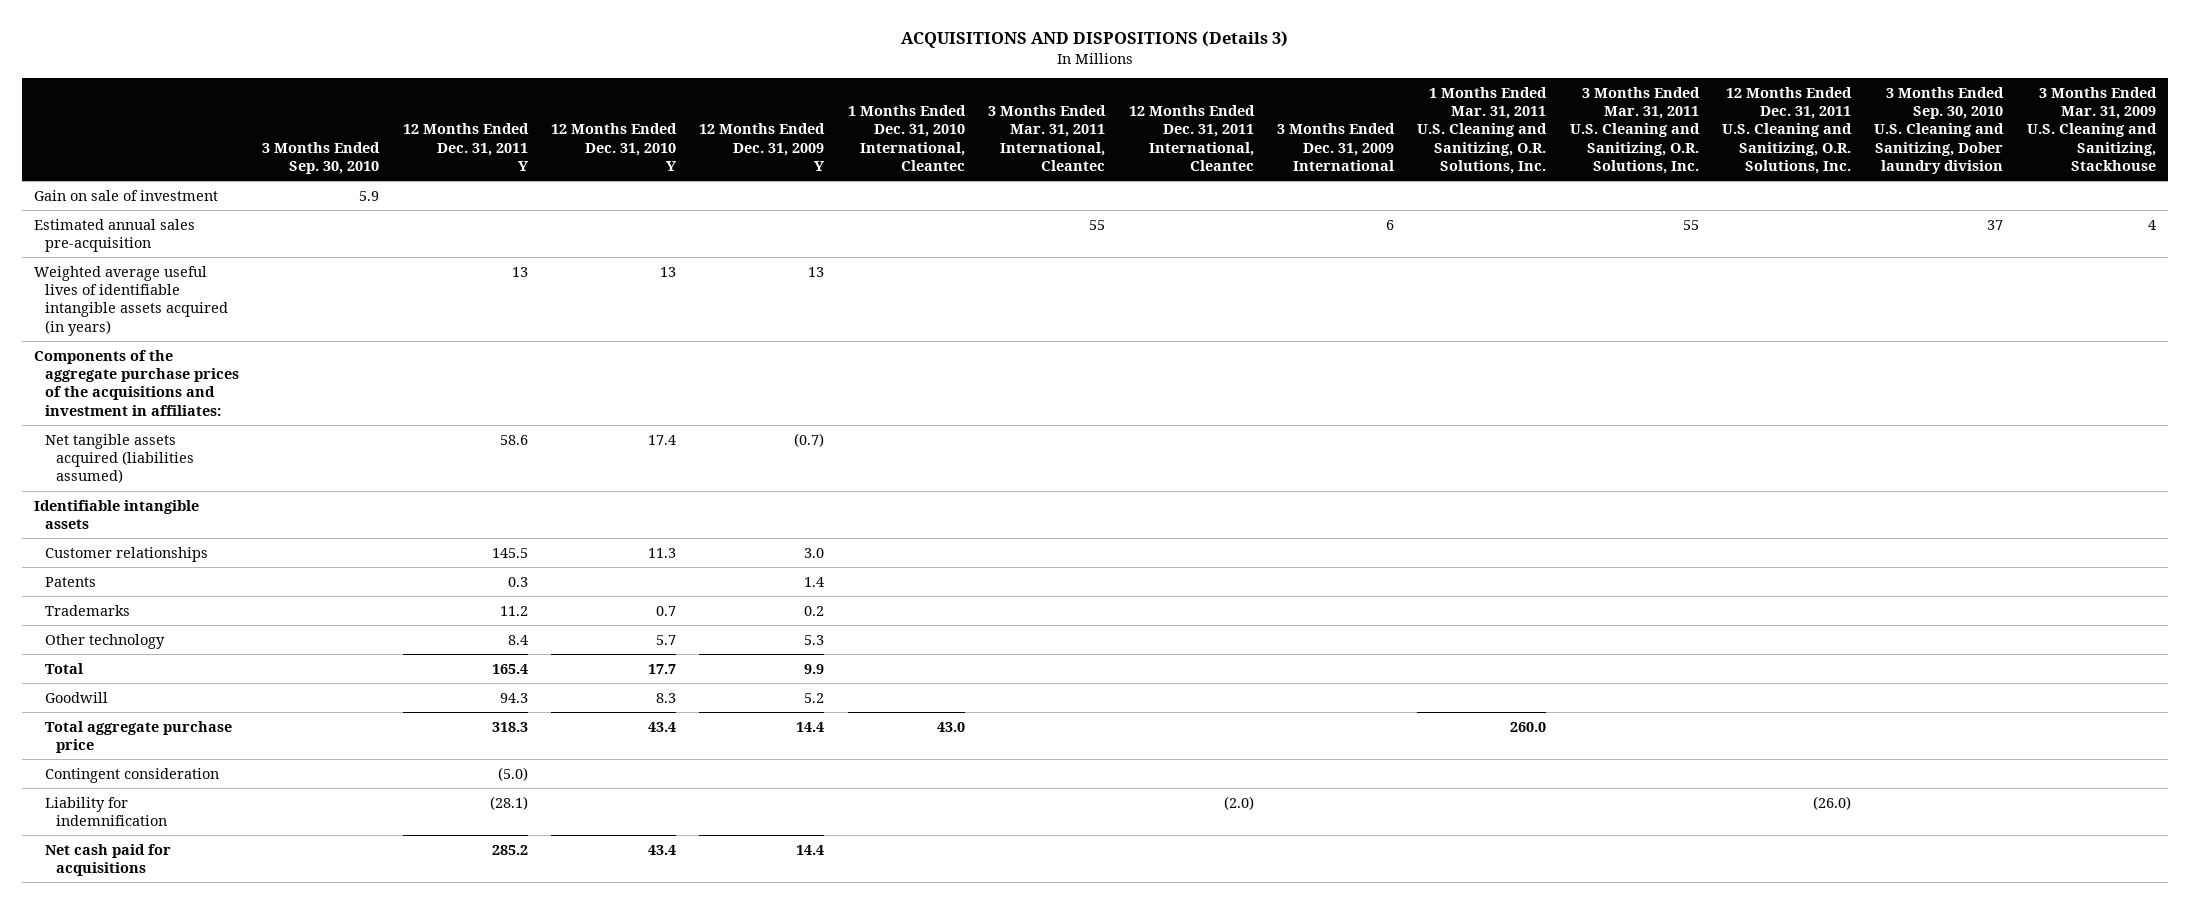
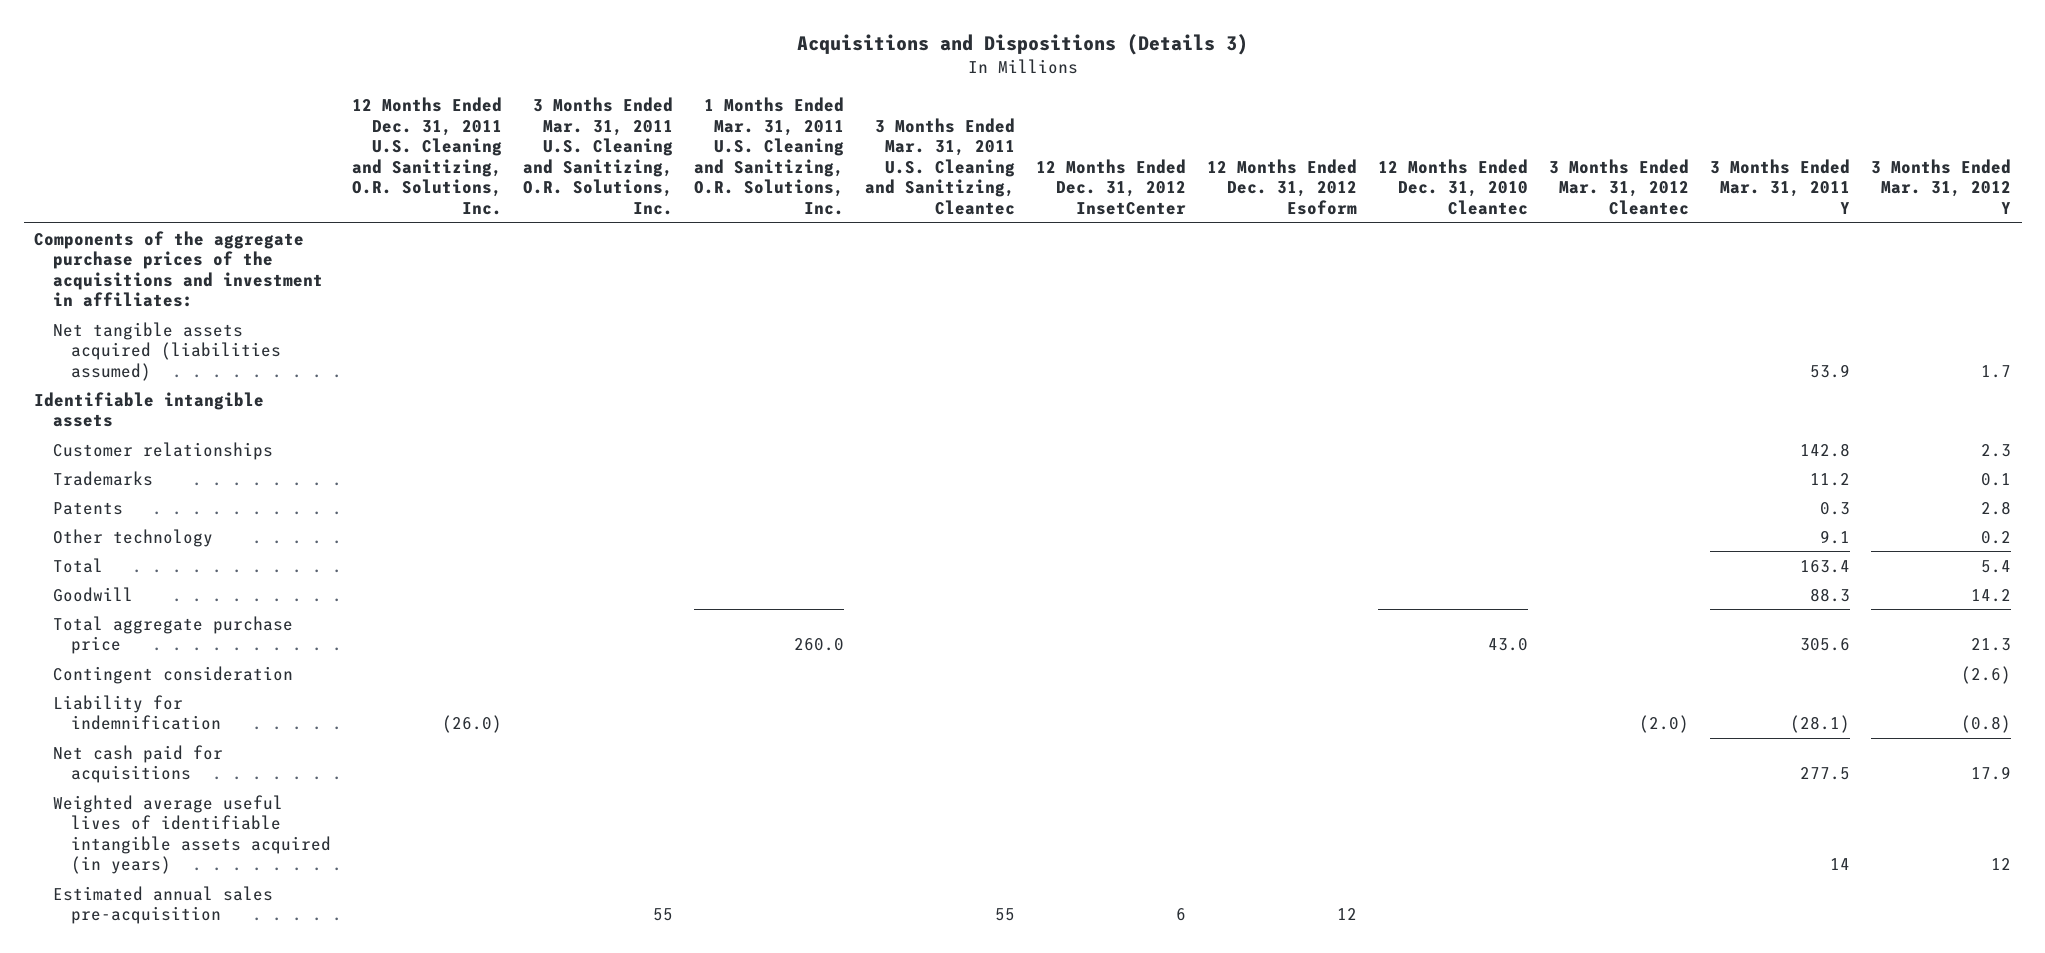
- ACQUISITIONS AND DISPOSITIONS (Details 3)
+ Acquisitions and Dispositions (Details 3)
- | 3 Months Ended Sep. 30, 2010 | 12 Months Ended Dec. 31, 2011 Y | 12 Months Ended Dec. 31, 2010 Y | 12 Months Ended Dec. 31, 2009 Y | 1 Months Ended Dec. 31, 2010 International, Cleantec | 3 Months Ended Mar. 31, 2011 International, Cleantec | 12 Months Ended Dec. 31, 2011 International, Cleantec | 3 Months Ended Dec. 31, 2009 International | 1 Months Ended Mar. 31, 2011 U.S. Cleaning and Sanitizing, O.R. Solutions, Inc. | 3 Months Ended Mar. 31, 2011 U.S. Cleaning and Sanitizing, O.R. Solutions, Inc. | 12 Months Ended Dec. 31, 2011 U.S. Cleaning and Sanitizing, O.R. Solutions, Inc. | 3 Months Ended Sep. 30, 2010 U.S. Cleaning and Sanitizing, Dober laundry division | 3 Months Ended Mar. 31, 2009 U.S. Cleaning and Sanitizing, Stackhouse
+ | 12 Months Ended Dec. 31, 2011 U.S. Cleaning and Sanitizing, O.R. Solutions, Inc. | 3 Months Ended Mar. 31, 2011 U.S. Cleaning and Sanitizing, O.R. Solutions, Inc. | 1 Months Ended Mar. 31, 2011 U.S. Cleaning and Sanitizing, O.R. Solutions, Inc. | 3 Months Ended Mar. 31, 2011 U.S. Cleaning and Sanitizing, Cleantec | 12 Months Ended Dec. 31, 2012 InsetCenter | 12 Months Ended Dec. 31, 2012 Esoform | 12 Months Ended Dec. 31, 2010 Cleantec | 3 Months Ended Mar. 31, 2012 Cleantec | 3 Months Ended Mar. 31, 2011 Y | 3 Months Ended Mar. 31, 2012 Y
- Gain on sale of investment | 5.9 | | | | | | | | | | | |
moved down: Patents | | | | | | | | | 0.3 | 2.8
moved down: Weighted average useful lives of identifiable intangible assets acquired (in years) | | | | | | | | | 14 | 12
moved down: Estimated annual sales pre-acquisition | | 55 | | 55 | 6 | 12 | | | |

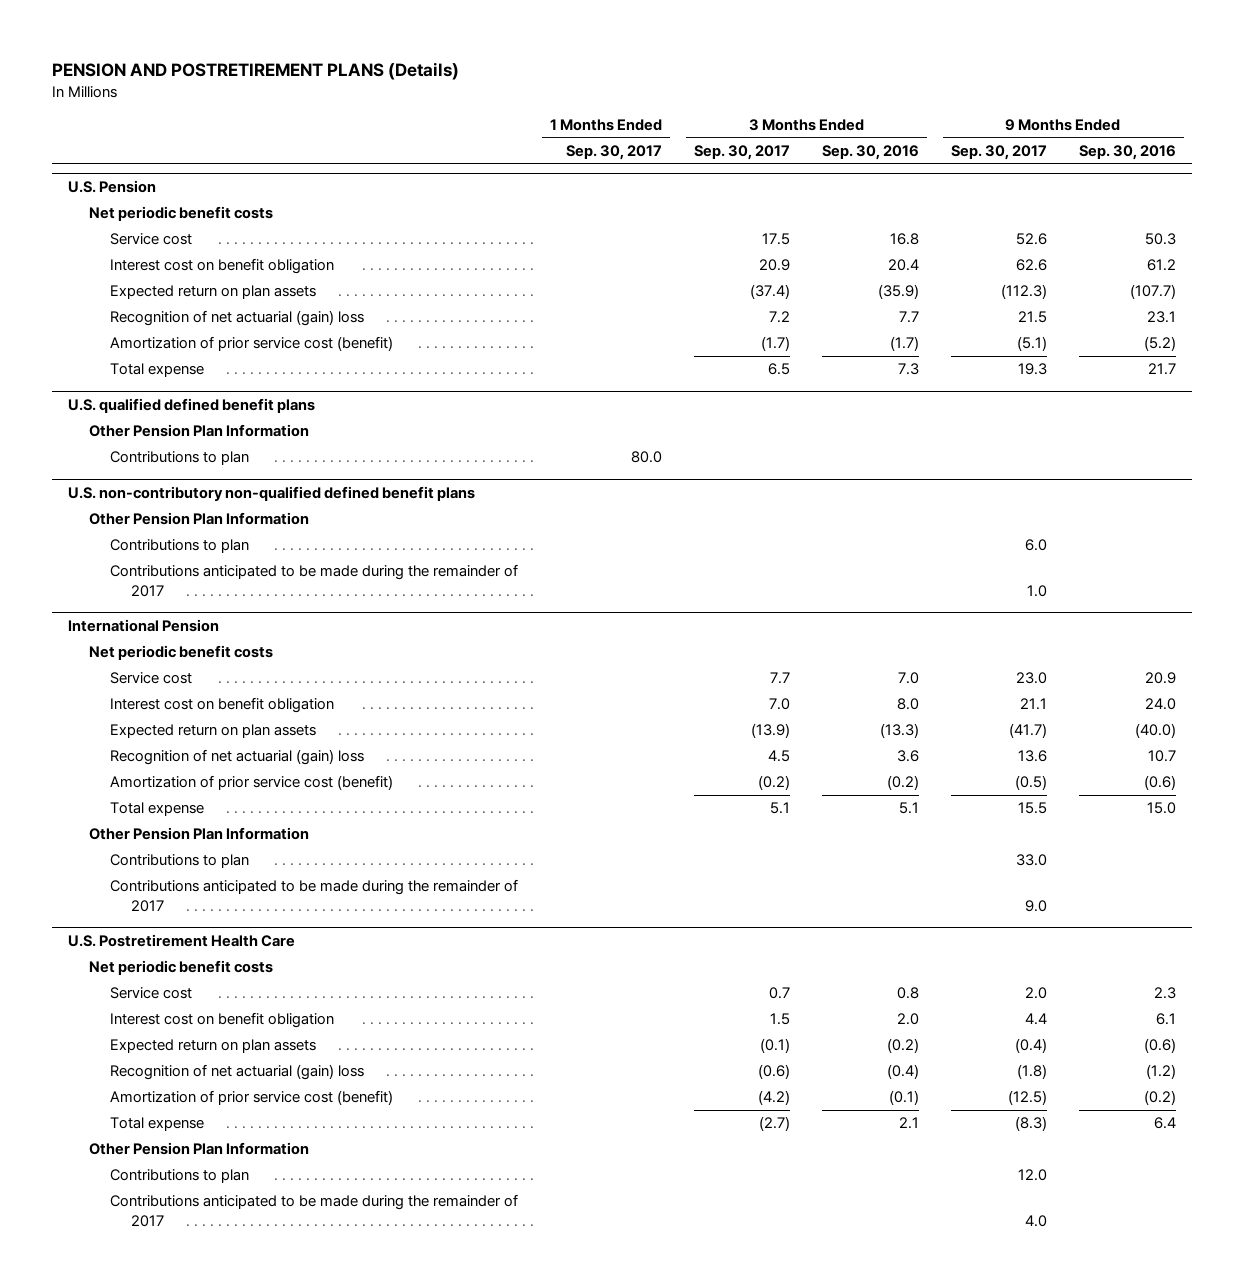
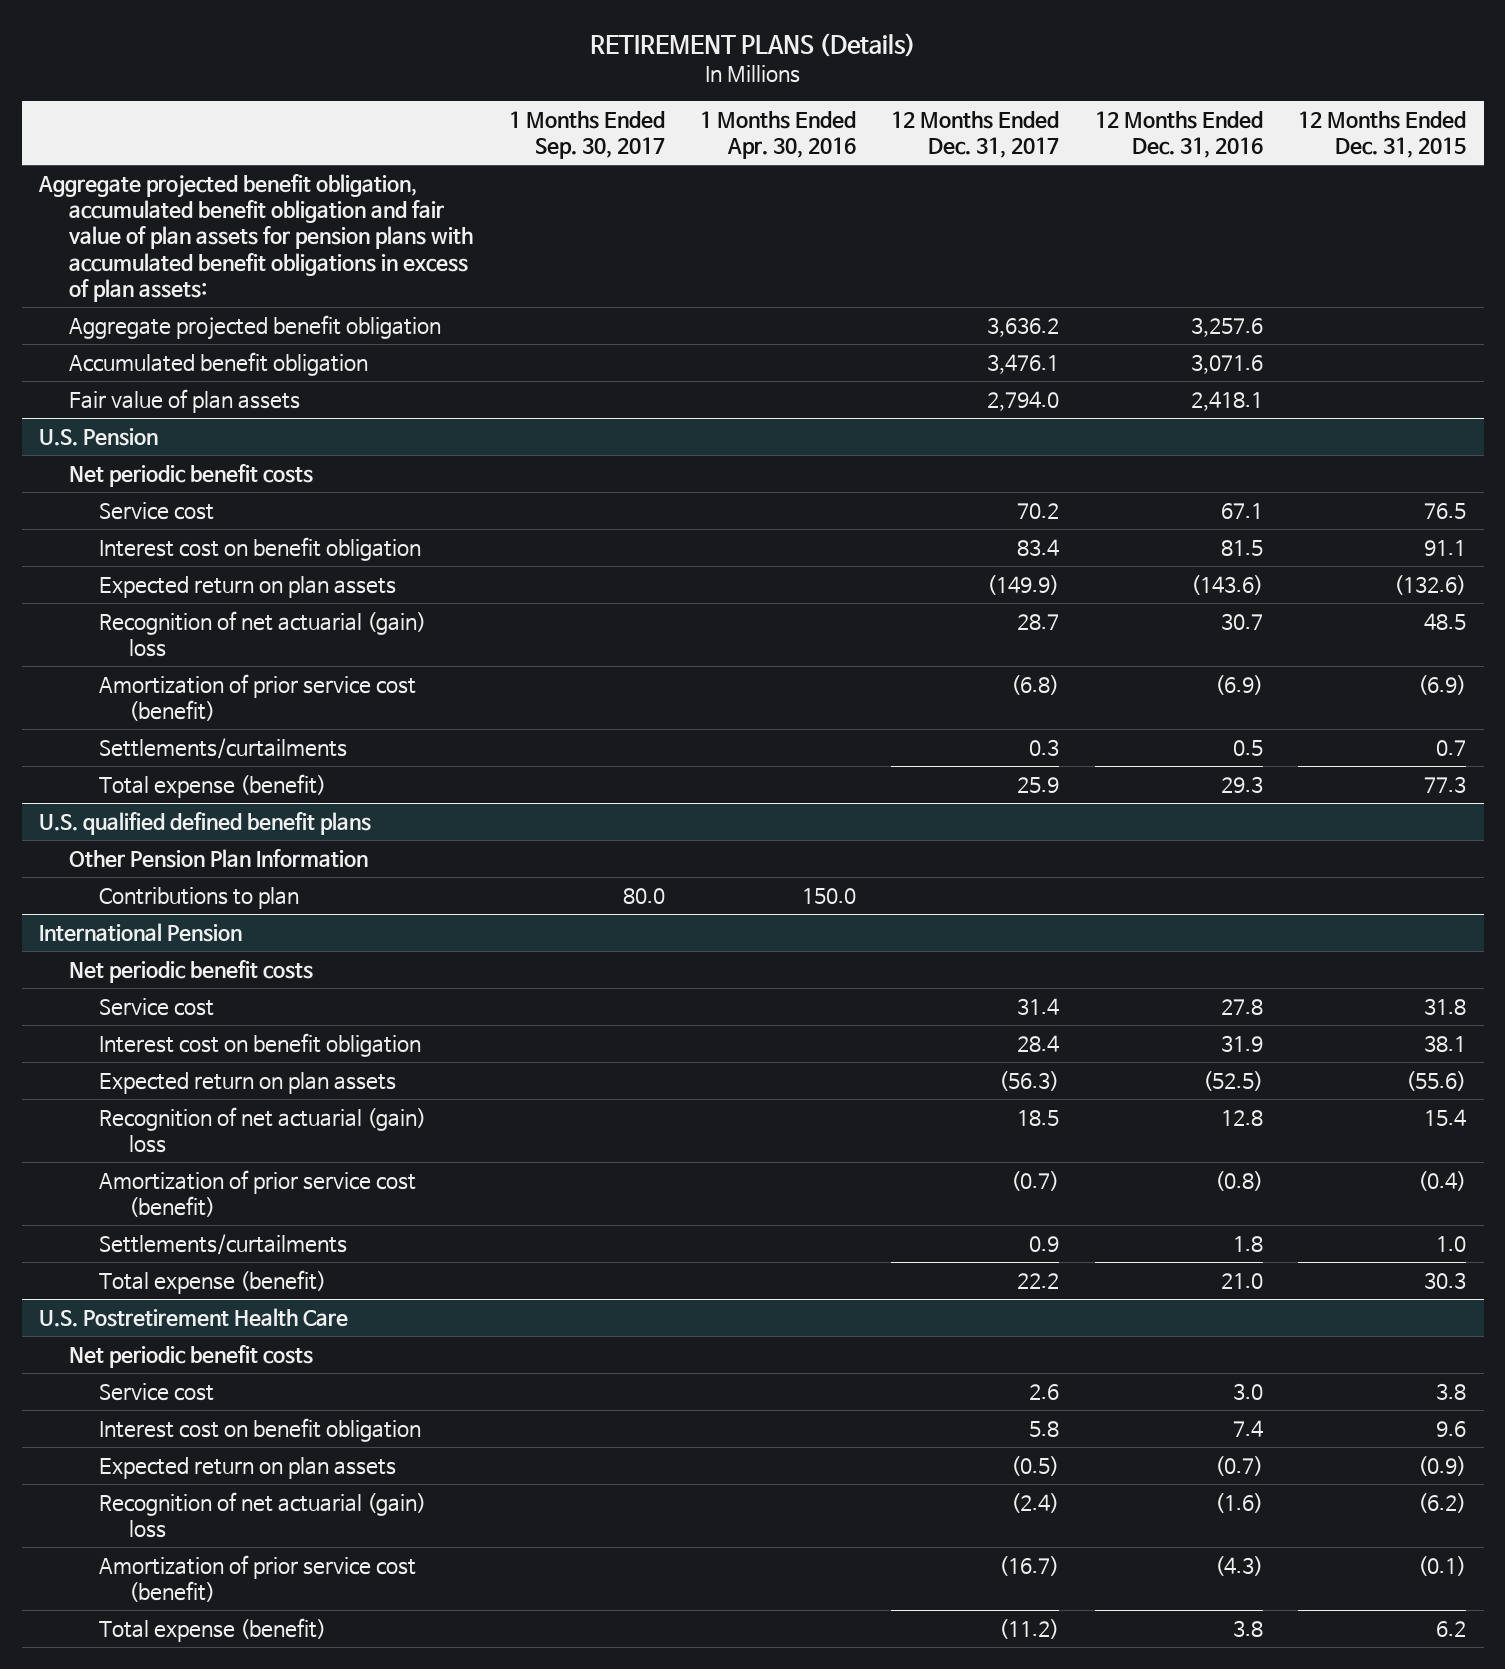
- PENSION AND POSTRETIREMENT PLANS (Details)
+ RETIREMENT PLANS (Details)
- | 1 Months Ended Sep. 30, 2017 | 3 Months Ended Sep. 30, 2017 | 3 Months Ended Sep. 30, 2016 | 9 Months Ended Sep. 30, 2017 | 9 Months Ended Sep. 30, 2016
+ | 1 Months Ended Sep. 30, 2017 | 1 Months Ended Apr. 30, 2016 | 12 Months Ended Dec. 31, 2017 | 12 Months Ended Dec. 31, 2016 | 12 Months Ended Dec. 31, 2015
+ Aggregate projected benefit obligation, accumulated benefit obligation and fair value of plan assets for pension plans with accumulated benefit obligations in excess of plan assets:
+ Aggregate projected benefit obligation | | | 3,636.2 | 3,257.6 |
+ Accumulated benefit obligation | | | 3,476.1 | 3,071.6 |
+ Fair value of plan assets | | | 2,794.0 | 2,418.1 |
@ U.S. Pension
- Total expense | | 6.5 | 7.3 | 19.3 | 21.7
+ Settlements/curtailments | | | 0.3 | 0.5 | 0.7
+ Total expense (benefit) | | | 25.9 | 29.3 | 77.3
- U.S. non-contributory non-qualified defined benefit plans
- Other Pension Plan Information
- Contributions to plan | | | | 6.0 |
- Contributions anticipated to be made during the remainder of 2017 | | | | 1.0 |
@ International Pension
- Total expense | | 5.1 | 5.1 | 15.5 | 15.0
- Other Pension Plan Information
- Contributions to plan | | | | 33.0 |
- Contributions anticipated to be made during the remainder of 2017 | | | | 9.0 |
+ Settlements/curtailments | | | 0.9 | 1.8 | 1.0
+ Total expense (benefit) | | | 22.2 | 21.0 | 30.3
@ U.S. Postretirement Health Care
- Total expense | | (2.7) | 2.1 | (8.3) | 6.4
- Other Pension Plan Information
- Contributions to plan | | | | 12.0 |
- Contributions anticipated to be made during the remainder of 2017 | | | | 4.0 |
+ Total expense (benefit) | | | (11.2) | 3.8 | 6.2

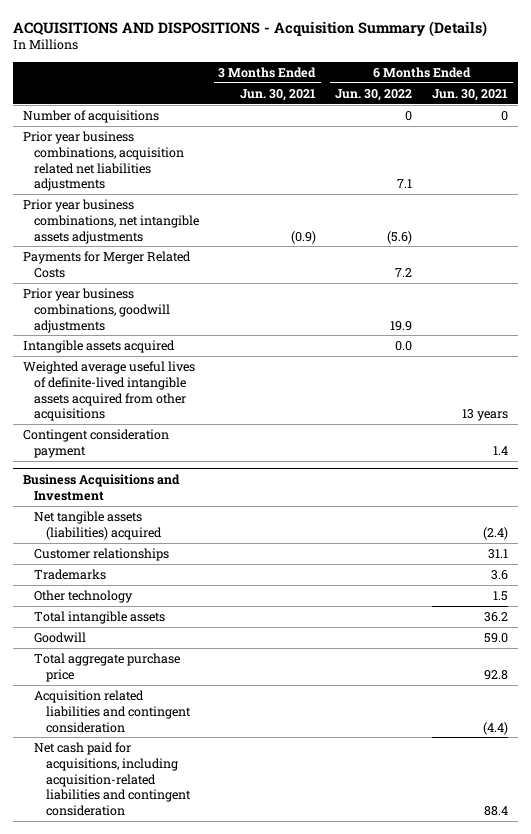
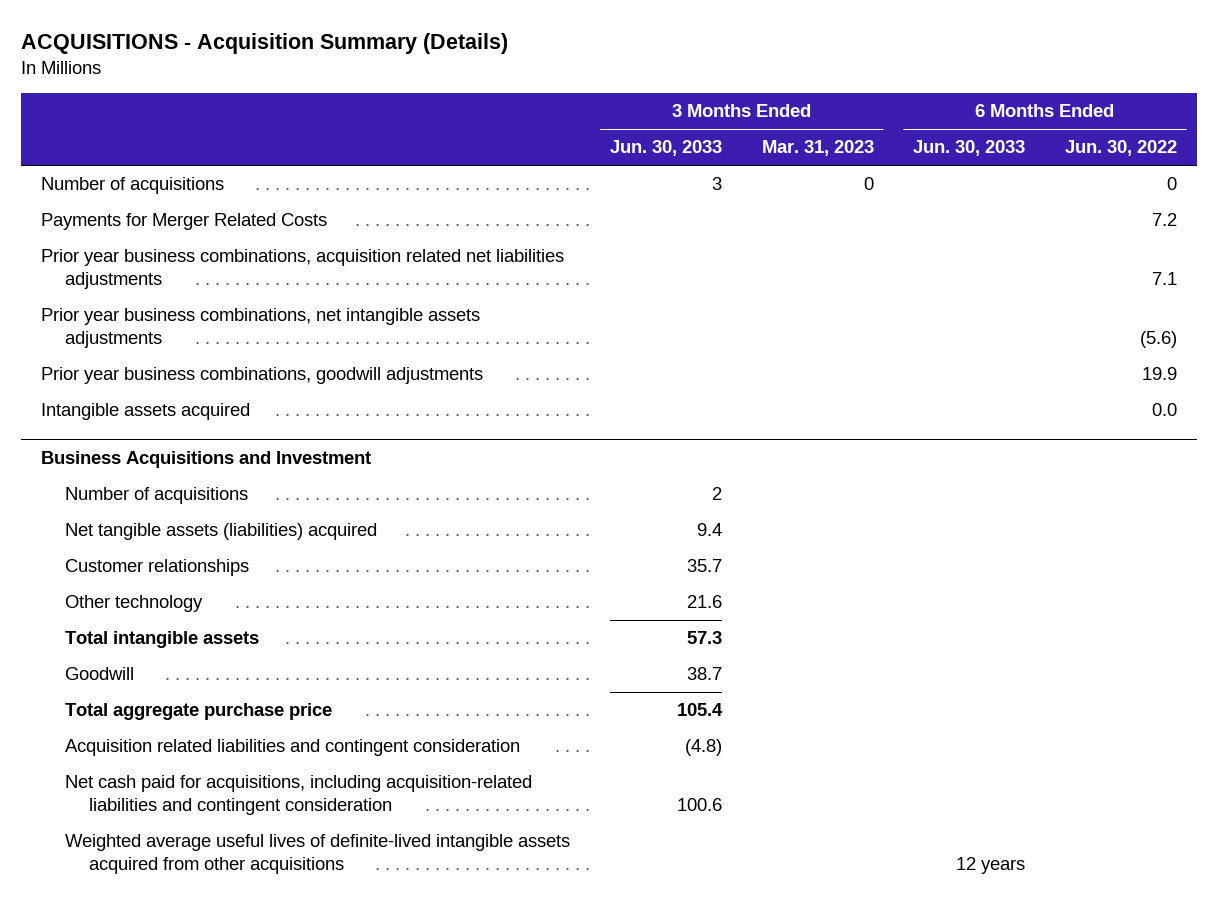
- ACQUISITIONS AND DISPOSITIONS - Acquisition Summary (Details)
+ ACQUISITIONS - Acquisition Summary (Details)
- | 3 Months Ended Jun. 30, 2021 | 6 Months Ended Jun. 30, 2022 | 6 Months Ended Jun. 30, 2021
+ | 3 Months Ended Jun. 30, 2033 | 3 Months Ended Mar. 31, 2023 | 6 Months Ended Jun. 30, 2033 | 6 Months Ended Jun. 30, 2022
moved up: Payments for Merger Related Costs | | | | 7.2
- Weighted average useful lives of definite-lived intangible assets acquired from other acquisitions | | | 13 years
- Contingent consideration payment | | | 1.4
@ Business Acquisitions and Investment
+ Number of acquisitions | 2 | | |
- Trademarks | | | 3.6
+ Weighted average useful lives of definite-lived intangible assets acquired from other acquisitions | | | 12 years |

